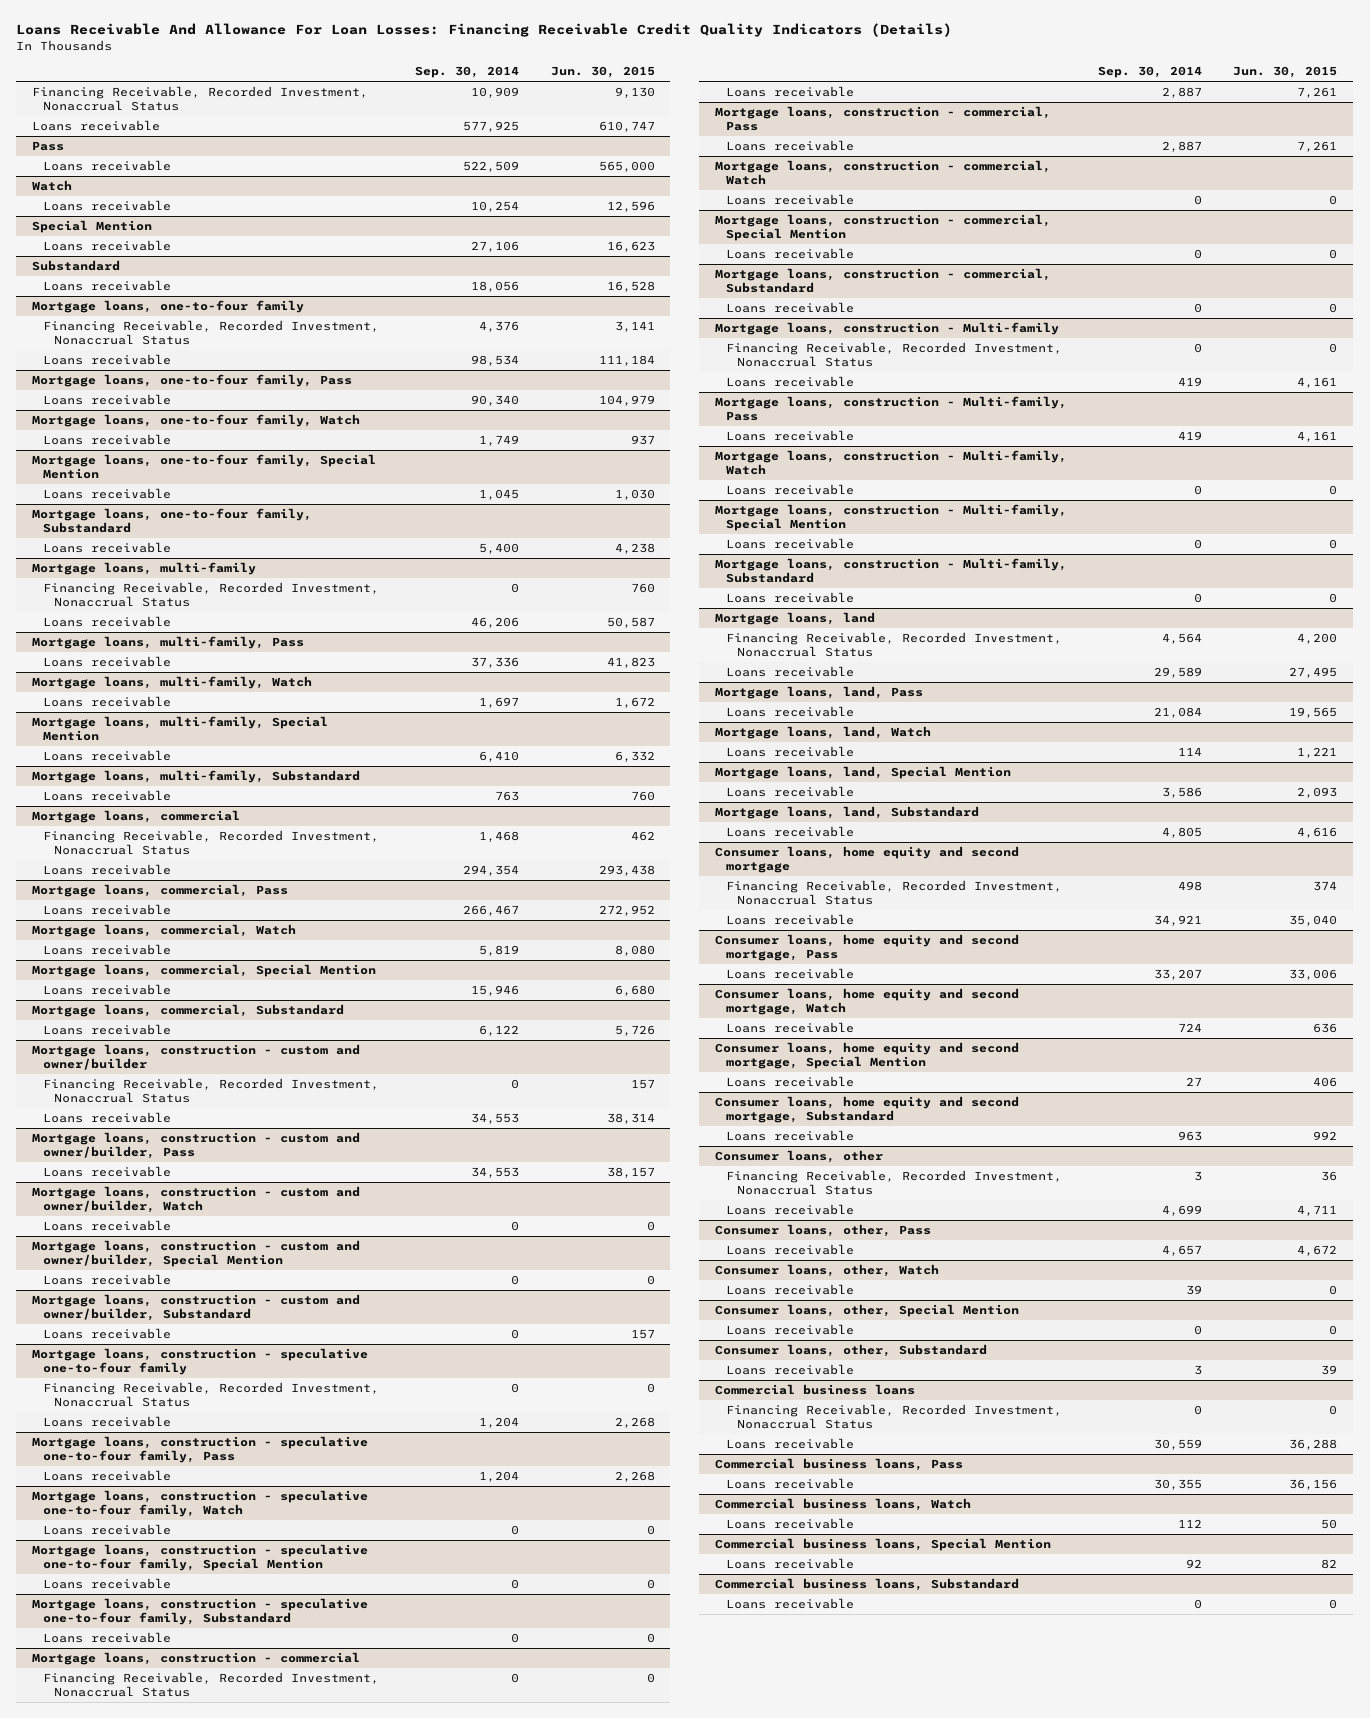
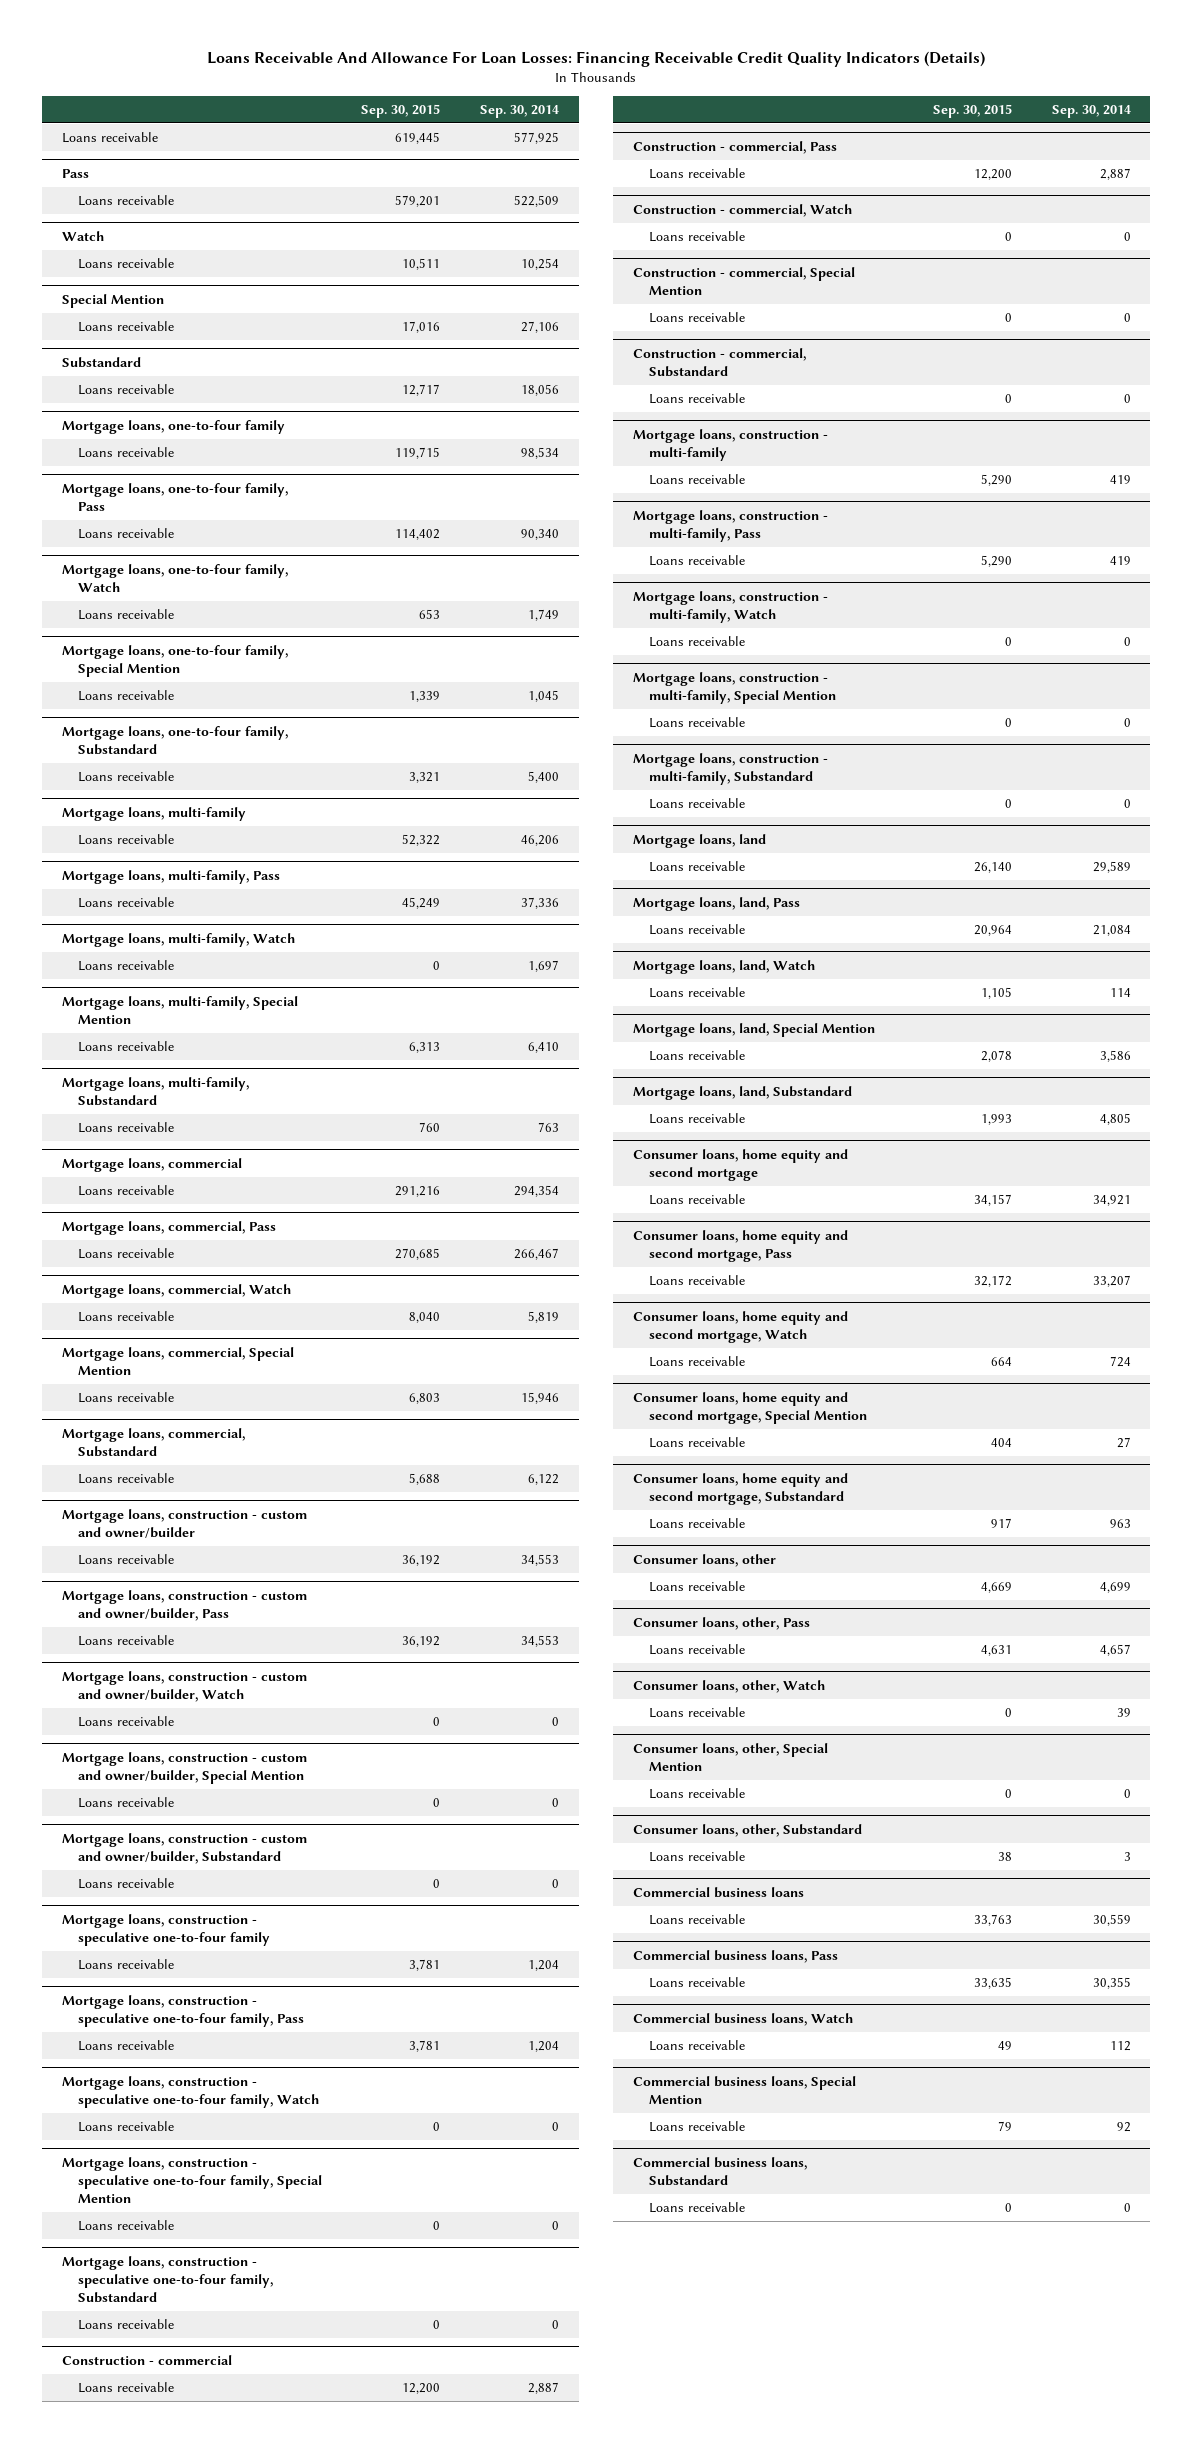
- | Sep. 30, 2014 | Jun. 30, 2015
+ | Sep. 30, 2015 | Sep. 30, 2014
- Financing Receivable, Recorded Investment, Nonaccrual Status | 10,909 | 9,130
@ Mortgage loans, one-to-four family
- Financing Receivable, Recorded Investment, Nonaccrual Status | 4,376 | 3,141
@ Mortgage loans, multi-family
- Financing Receivable, Recorded Investment, Nonaccrual Status | 0 | 760
@ Mortgage loans, commercial
- Financing Receivable, Recorded Investment, Nonaccrual Status | 1,468 | 462
@ Mortgage loans, construction - custom and owner/builder
- Financing Receivable, Recorded Investment, Nonaccrual Status | 0 | 157
@ Mortgage loans, construction - speculative one-to-four family
- Financing Receivable, Recorded Investment, Nonaccrual Status | 0 | 0
- Mortgage loans, construction - commercial
- Financing Receivable, Recorded Investment, Nonaccrual Status | 0 | 0
+ Construction - commercial
- Mortgage loans, construction - commercial, Pass
+ Construction - commercial, Pass
- Mortgage loans, construction - commercial, Watch
+ Construction - commercial, Watch
- Mortgage loans, construction - commercial, Special Mention
+ Construction - commercial, Special Mention
- Mortgage loans, construction - commercial, Substandard
+ Construction - commercial, Substandard
- Mortgage loans, construction - Multi-family
- Financing Receivable, Recorded Investment, Nonaccrual Status | 0 | 0
+ Mortgage loans, construction - multi-family
- Mortgage loans, construction - Multi-family, Pass
+ Mortgage loans, construction - multi-family, Pass
- Mortgage loans, construction - Multi-family, Watch
+ Mortgage loans, construction - multi-family, Watch
- Mortgage loans, construction - Multi-family, Special Mention
+ Mortgage loans, construction - multi-family, Special Mention
- Mortgage loans, construction - Multi-family, Substandard
+ Mortgage loans, construction - multi-family, Substandard
@ Mortgage loans, land
- Financing Receivable, Recorded Investment, Nonaccrual Status | 4,564 | 4,200
@ Consumer loans, home equity and second mortgage
- Financing Receivable, Recorded Investment, Nonaccrual Status | 498 | 374
@ Consumer loans, other
- Financing Receivable, Recorded Investment, Nonaccrual Status | 3 | 36
@ Commercial business loans
- Financing Receivable, Recorded Investment, Nonaccrual Status | 0 | 0

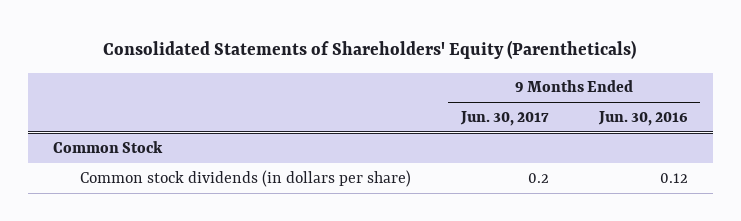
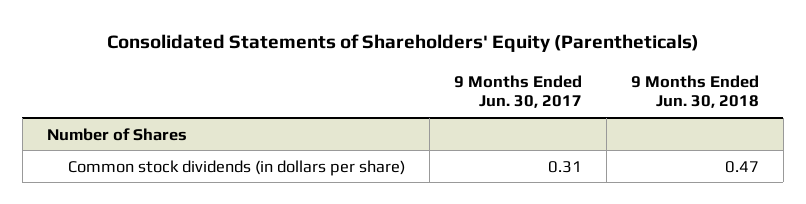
- | 9 Months Ended Jun. 30, 2017 | 9 Months Ended Jun. 30, 2016
+ | 9 Months Ended Jun. 30, 2017 | 9 Months Ended Jun. 30, 2018
- Common Stock
- Common stock dividends (in dollars per share) | 0.2 | 0.12
+ Number of Shares
+ Common stock dividends (in dollars per share) | 0.31 | 0.47

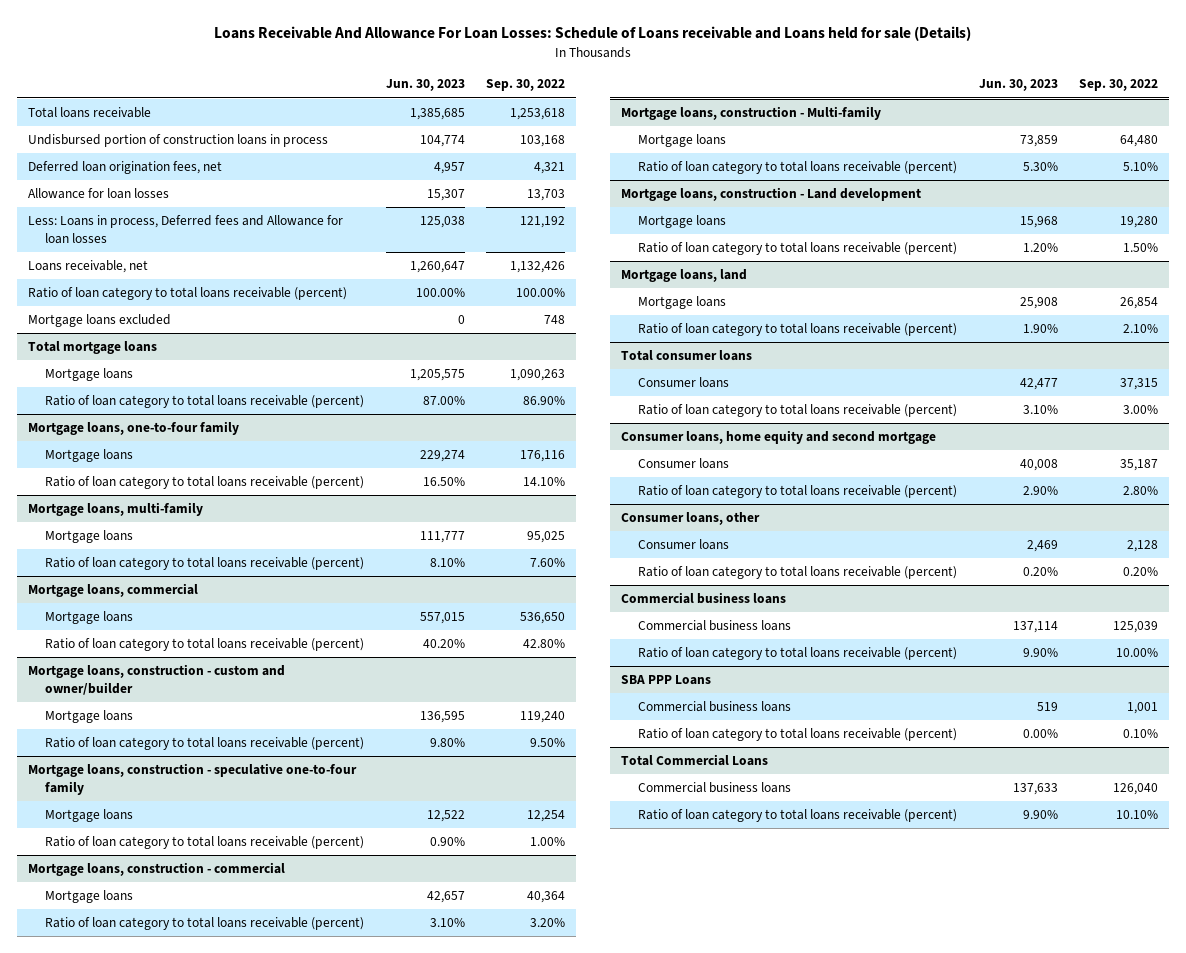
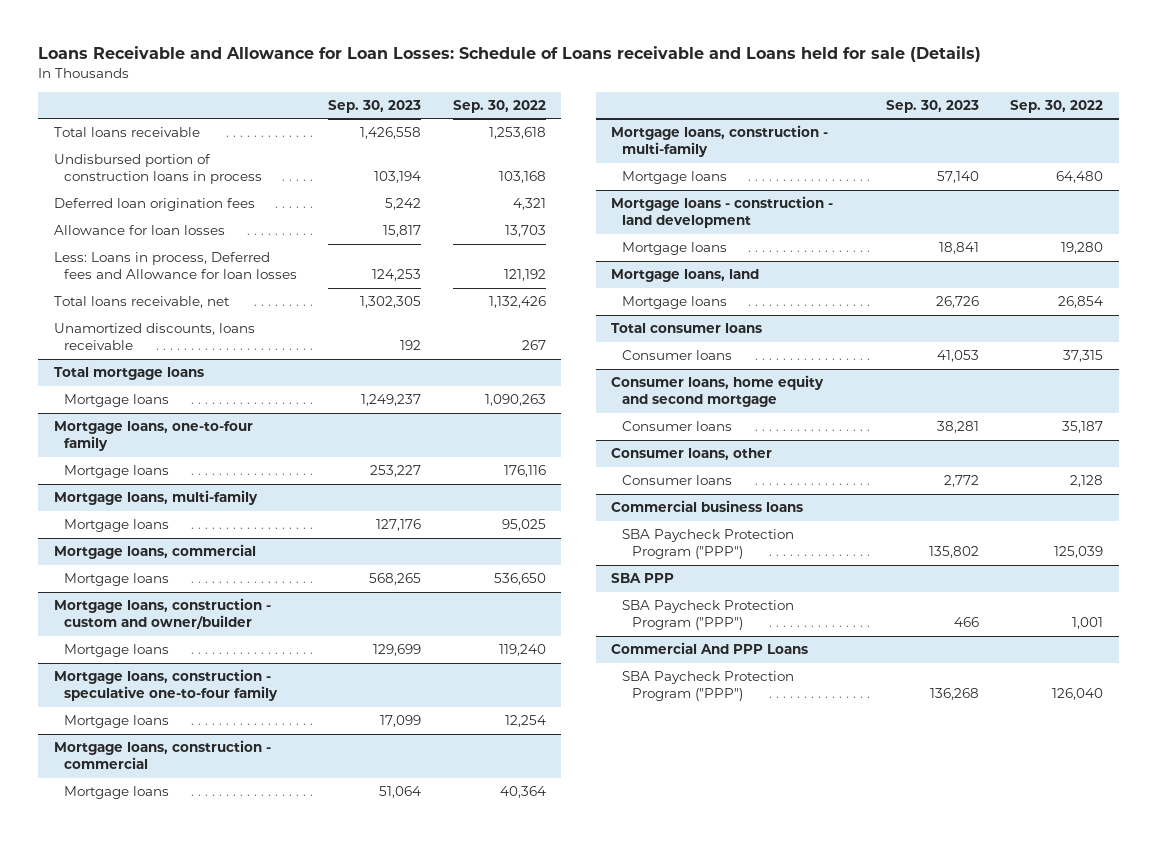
- Loans Receivable And Allowance For Loan Losses: Schedule of Loans receivable and Loans held for sale (Details)
+ Loans Receivable and Allowance for Loan Losses: Schedule of Loans receivable and Loans held for sale (Details)
- | Jun. 30, 2023 | Sep. 30, 2022
+ | Sep. 30, 2023 | Sep. 30, 2022
- Deferred loan origination fees, net | 4,957 | 4,321
+ Deferred loan origination fees | 5,242 | 4,321
- Loans receivable, net | 1,260,647 | 1,132,426
- Ratio of loan category to total loans receivable (percent) | 100.00% | 100.00%
- Mortgage loans excluded | 0 | 748
+ Total loans receivable, net | 1,302,305 | 1,132,426
+ Unamortized discounts, loans receivable | 192 | 267
@ Total mortgage loans
- Ratio of loan category to total loans receivable (percent) | 87.00% | 86.90%
@ Mortgage loans, one-to-four family
- Ratio of loan category to total loans receivable (percent) | 16.50% | 14.10%
@ Mortgage loans, multi-family
- Ratio of loan category to total loans receivable (percent) | 8.10% | 7.60%
@ Mortgage loans, commercial
- Ratio of loan category to total loans receivable (percent) | 40.20% | 42.80%
@ Mortgage loans, construction - custom and owner/builder
- Ratio of loan category to total loans receivable (percent) | 9.80% | 9.50%
@ Mortgage loans, construction - speculative one-to-four family
- Ratio of loan category to total loans receivable (percent) | 0.90% | 1.00%
@ Mortgage loans, construction - commercial
- Ratio of loan category to total loans receivable (percent) | 3.10% | 3.20%
- Mortgage loans, construction - Multi-family
+ Mortgage loans, construction - multi-family
- Ratio of loan category to total loans receivable (percent) | 5.30% | 5.10%
- Mortgage loans, construction - Land development
+ Mortgage loans - construction - land development
- Ratio of loan category to total loans receivable (percent) | 1.20% | 1.50%
@ Mortgage loans, land
- Ratio of loan category to total loans receivable (percent) | 1.90% | 2.10%
@ Total consumer loans
- Ratio of loan category to total loans receivable (percent) | 3.10% | 3.00%
@ Consumer loans, home equity and second mortgage
- Ratio of loan category to total loans receivable (percent) | 2.90% | 2.80%
@ Consumer loans, other
- Ratio of loan category to total loans receivable (percent) | 0.20% | 0.20%
@ Commercial business loans
- Commercial business loans | 137,114 | 125,039
- Ratio of loan category to total loans receivable (percent) | 9.90% | 10.00%
- SBA PPP Loans
- Commercial business loans | 519 | 1,001
- Ratio of loan category to total loans receivable (percent) | 0.00% | 0.10%
- Total Commercial Loans
- Commercial business loans | 137,633 | 126,040
- Ratio of loan category to total loans receivable (percent) | 9.90% | 10.10%
@ Commercial business loans
+ SBA Paycheck Protection Program ("PPP") | 135,802 | 125,039
+ SBA PPP
+ SBA Paycheck Protection Program ("PPP") | 466 | 1,001
+ Commercial And PPP Loans
+ SBA Paycheck Protection Program ("PPP") | 136,268 | 126,040

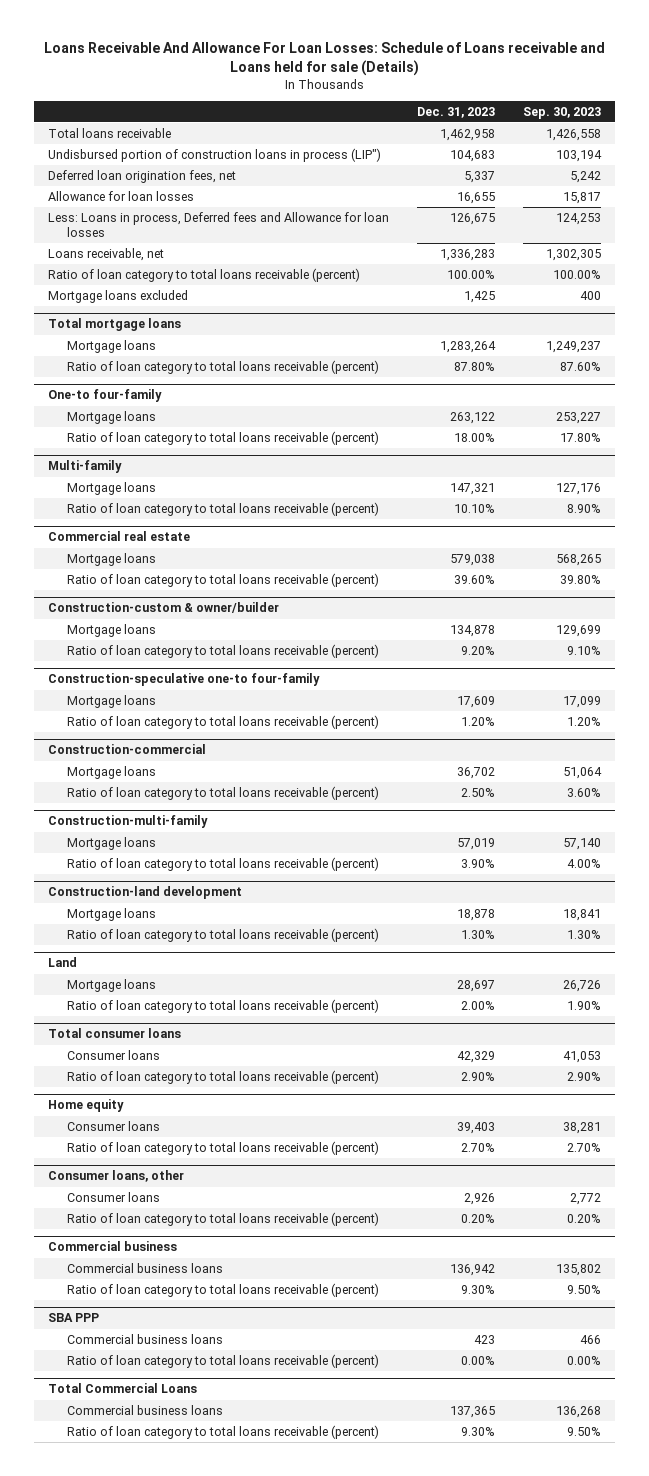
- Loans Receivable and Allowance for Loan Losses: Schedule of Loans receivable and Loans held for sale (Details)
+ Loans Receivable And Allowance For Loan Losses: Schedule of Loans receivable and Loans held for sale (Details)
- | Sep. 30, 2023 | Sep. 30, 2022
+ | Dec. 31, 2023 | Sep. 30, 2023
- Undisbursed portion of construction loans in process | 103,194 | 103,168
- Deferred loan origination fees | 5,242 | 4,321
+ Undisbursed portion of construction loans in process (LIP") | 104,683 | 103,194
+ Deferred loan origination fees, net | 5,337 | 5,242
- Total loans receivable, net | 1,302,305 | 1,132,426
- Unamortized discounts, loans receivable | 192 | 267
+ Loans receivable, net | 1,336,283 | 1,302,305
+ Ratio of loan category to total loans receivable (percent) | 100.00% | 100.00%
+ Mortgage loans excluded | 1,425 | 400
- Mortgage loans, one-to-four family
@ Total mortgage loans
+ Ratio of loan category to total loans receivable (percent) | 87.80% | 87.60%
+ One-to four-family
- Mortgage loans, multi-family
+ Ratio of loan category to total loans receivable (percent) | 18.00% | 17.80%
+ Multi-family
- Mortgage loans, commercial
+ Ratio of loan category to total loans receivable (percent) | 10.10% | 8.90%
+ Commercial real estate
- Mortgage loans, construction - custom and owner/builder
+ Ratio of loan category to total loans receivable (percent) | 39.60% | 39.80%
+ Construction-custom & owner/builder
- Mortgage loans, construction - speculative one-to-four family
+ Ratio of loan category to total loans receivable (percent) | 9.20% | 9.10%
+ Construction-speculative one-to four-family
- Mortgage loans, construction - commercial
+ Ratio of loan category to total loans receivable (percent) | 1.20% | 1.20%
+ Construction-commercial
- Mortgage loans, construction - multi-family
+ Ratio of loan category to total loans receivable (percent) | 2.50% | 3.60%
+ Construction-multi-family
- Mortgage loans - construction - land development
+ Ratio of loan category to total loans receivable (percent) | 3.90% | 4.00%
+ Construction-land development
- Mortgage loans, land
+ Ratio of loan category to total loans receivable (percent) | 1.30% | 1.30%
+ Land
+ Ratio of loan category to total loans receivable (percent) | 2.00% | 1.90%
- Consumer loans, home equity and second mortgage
@ Total consumer loans
+ Ratio of loan category to total loans receivable (percent) | 2.90% | 2.90%
+ Home equity
+ Ratio of loan category to total loans receivable (percent) | 2.70% | 2.70%
- Commercial business loans
- SBA Paycheck Protection Program ("PPP") | 135,802 | 125,039
@ Consumer loans, other
+ Ratio of loan category to total loans receivable (percent) | 0.20% | 0.20%
+ Commercial business
+ Commercial business loans | 136,942 | 135,802
+ Ratio of loan category to total loans receivable (percent) | 9.30% | 9.50%
@ SBA PPP
- SBA Paycheck Protection Program ("PPP") | 466 | 1,001
- Commercial And PPP Loans
- SBA Paycheck Protection Program ("PPP") | 136,268 | 126,040
@ SBA PPP
+ Commercial business loans | 423 | 466
+ Ratio of loan category to total loans receivable (percent) | 0.00% | 0.00%
+ Total Commercial Loans
+ Commercial business loans | 137,365 | 136,268
+ Ratio of loan category to total loans receivable (percent) | 9.30% | 9.50%

